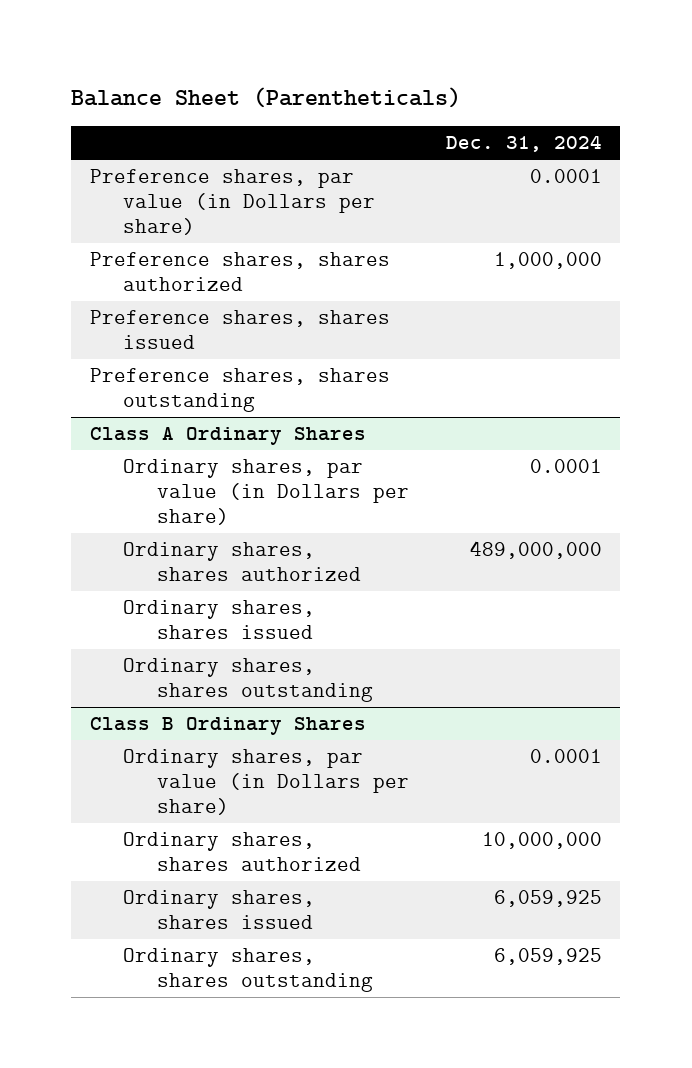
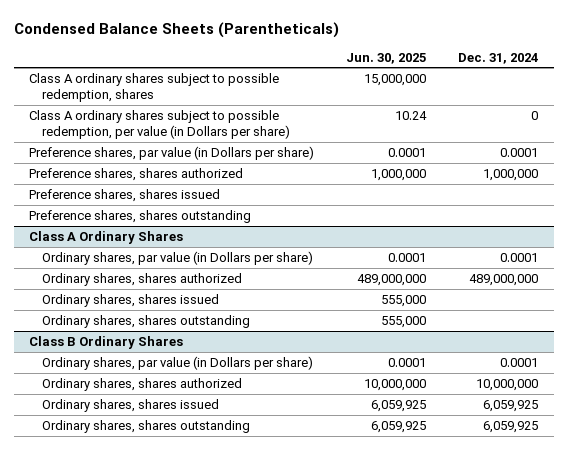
- Balance Sheet (Parentheticals)
+ Condensed Balance Sheets (Parentheticals)
- | Dec. 31, 2024
+ | Jun. 30, 2025 | Dec. 31, 2024
+ Class A ordinary shares subject to possible redemption, shares | 15,000,000 |
+ Class A ordinary shares subject to possible redemption, per value (in Dollars per share) | 10.24 | 0

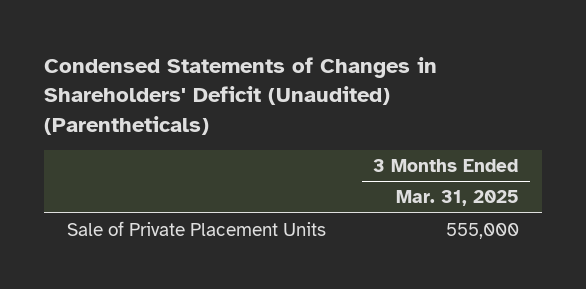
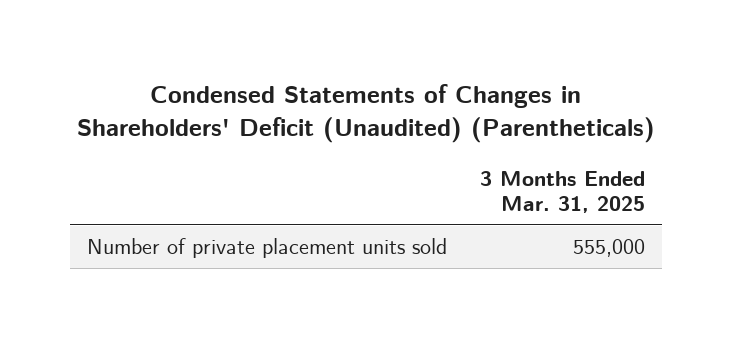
- Sale of Private Placement Units | 555,000
+ Number of private placement units sold | 555,000

